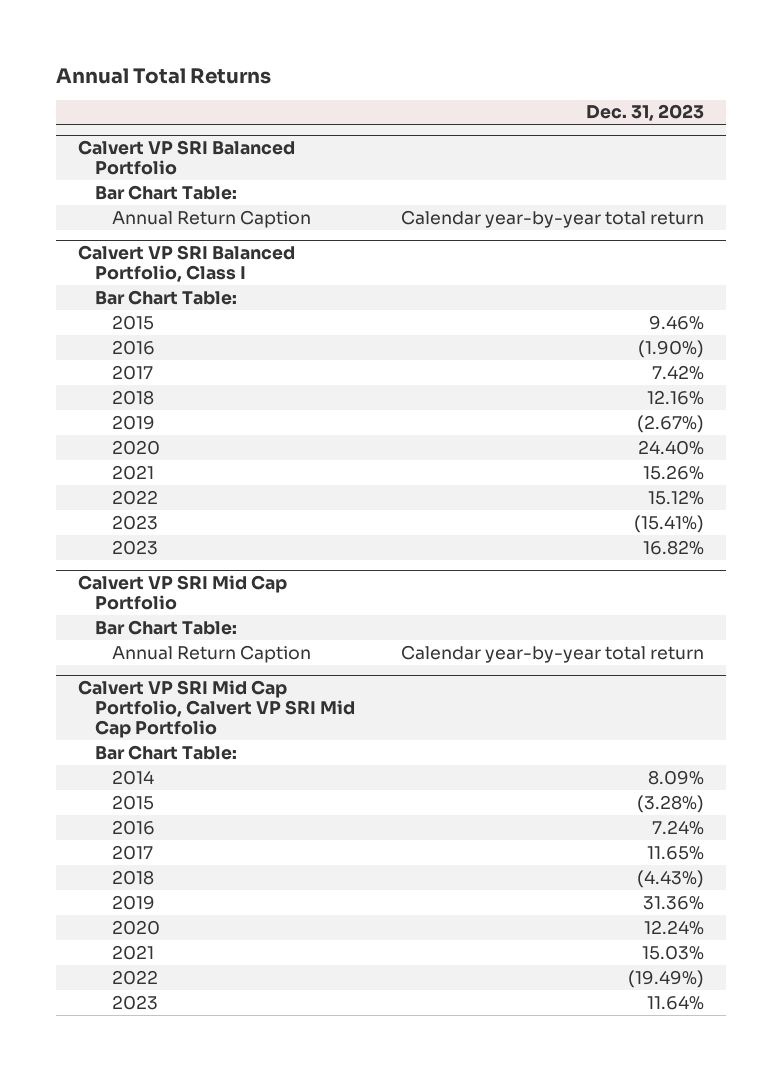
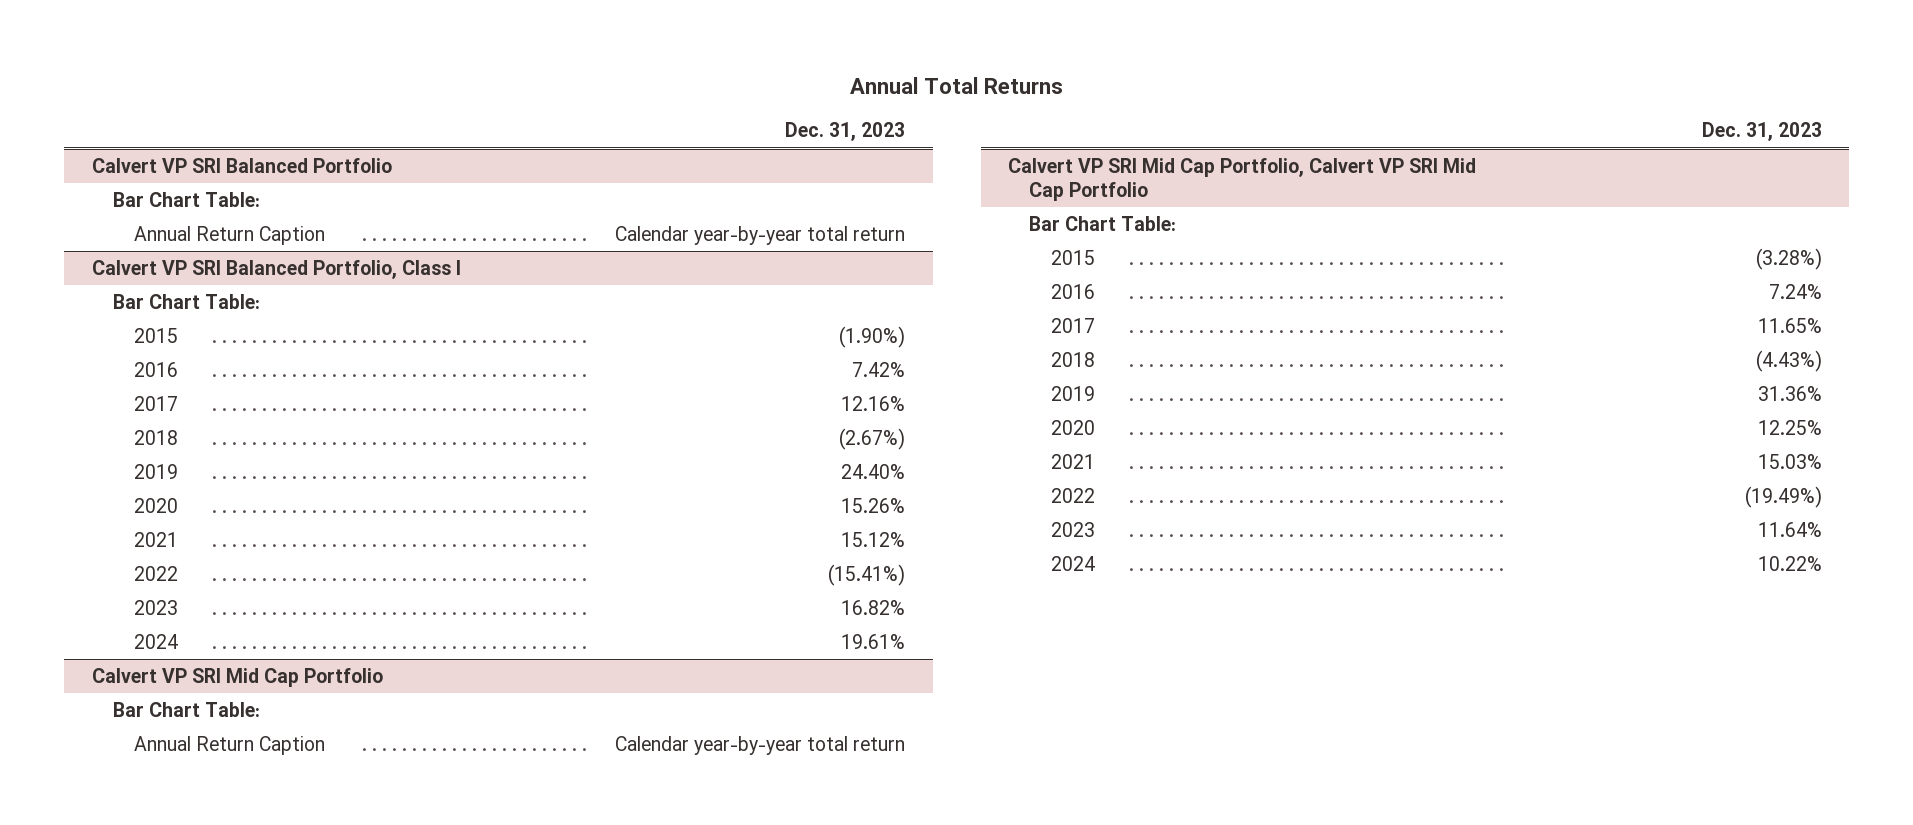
@ Calvert VP SRI Balanced Portfolio, Class I
- 2015 | 9.46%
- 2016 | (1.90%)
- 2017 | 7.42%
- 2018 | 12.16%
- 2019 | (2.67%)
- 2020 | 24.40%
- 2021 | 15.26%
- 2022 | 15.12%
- 2023 | (15.41%)
+ 2015 | (1.90%)
+ 2016 | 7.42%
+ 2017 | 12.16%
+ 2018 | (2.67%)
+ 2019 | 24.40%
+ 2020 | 15.26%
+ 2021 | 15.12%
+ 2022 | (15.41%)
+ 2024 | 19.61%
@ Calvert VP SRI Mid Cap Portfolio, Calvert VP SRI Mid Cap Portfolio
- 2014 | 8.09%
- 2020 | 12.24%
+ 2020 | 12.25%
+ 2024 | 10.22%

